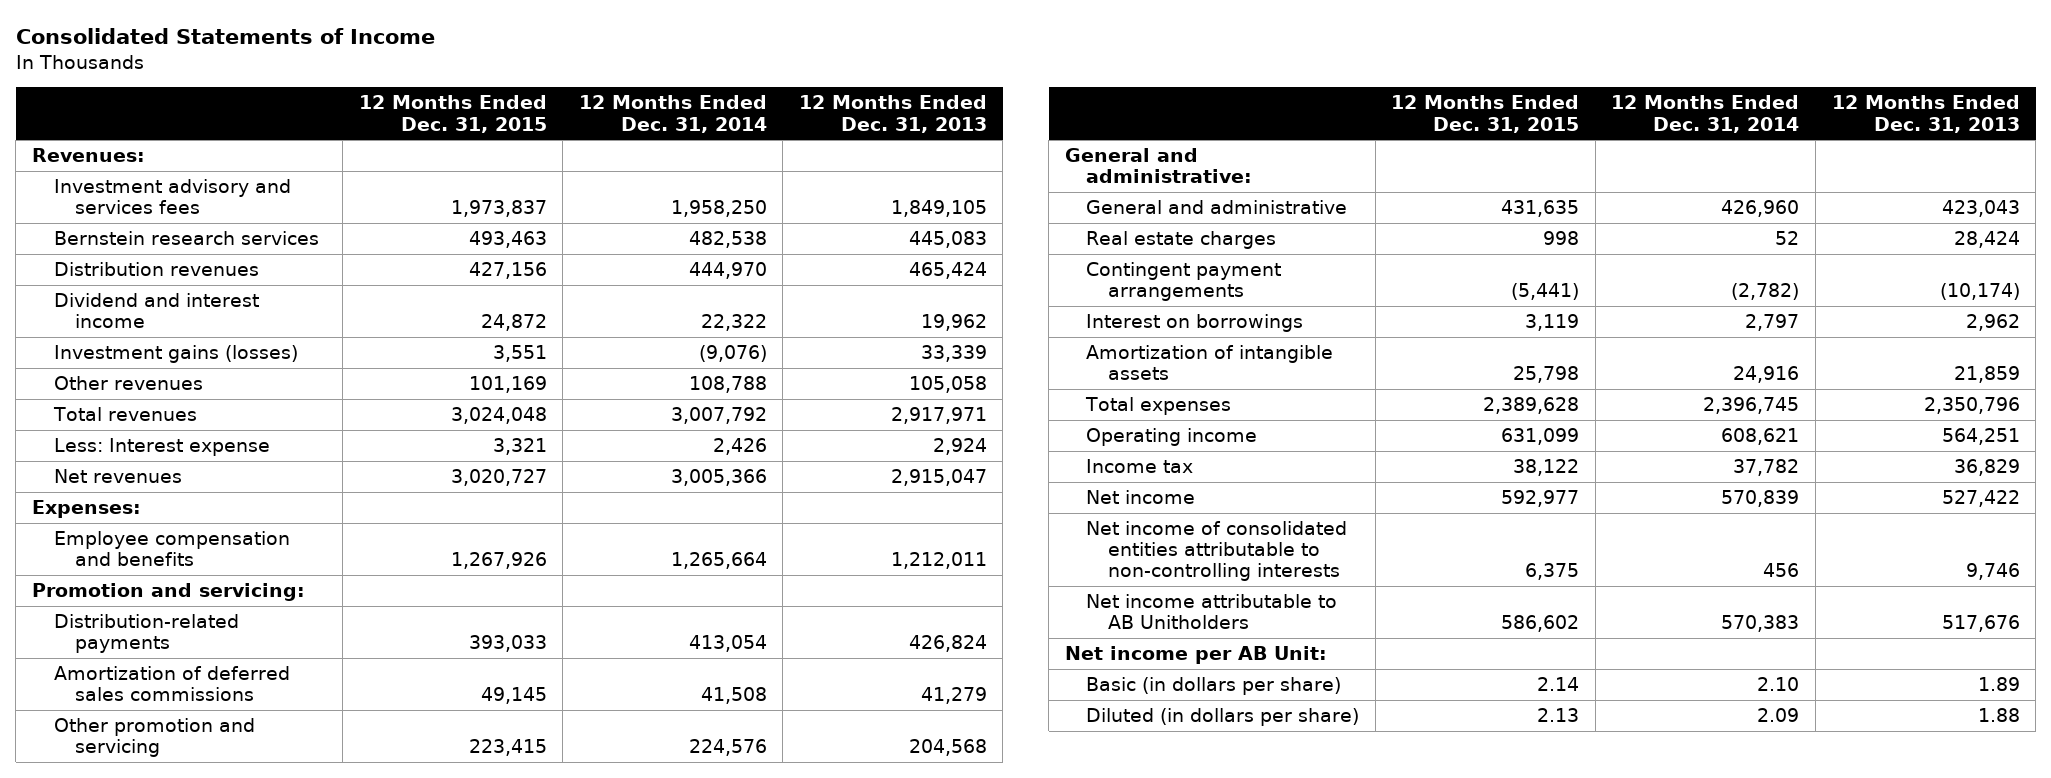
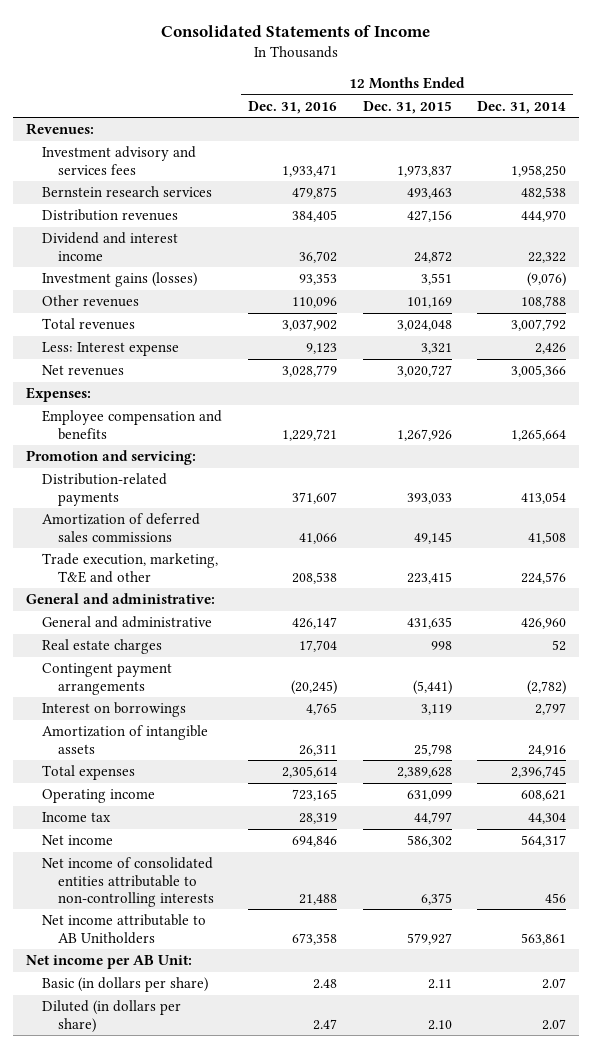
- | 12 Months Ended Dec. 31, 2015 | 12 Months Ended Dec. 31, 2014 | 12 Months Ended Dec. 31, 2013
+ | 12 Months Ended Dec. 31, 2016 | 12 Months Ended Dec. 31, 2015 | 12 Months Ended Dec. 31, 2014
- Other promotion and servicing | 223,415 | 224,576 | 204,568
+ Trade execution, marketing, T&E and other | 208,538 | 223,415 | 224,576
- Income tax | 38,122 | 37,782 | 36,829
- Net income | 592,977 | 570,839 | 527,422
+ Income tax | 28,319 | 44,797 | 44,304
+ Net income | 694,846 | 586,302 | 564,317
- Net income attributable to AB Unitholders | 586,602 | 570,383 | 517,676
+ Net income attributable to AB Unitholders | 673,358 | 579,927 | 563,861
- Basic (in dollars per share) | 2.14 | 2.10 | 1.89
- Diluted (in dollars per share) | 2.13 | 2.09 | 1.88
+ Basic (in dollars per share) | 2.48 | 2.11 | 2.07
+ Diluted (in dollars per share) | 2.47 | 2.10 | 2.07

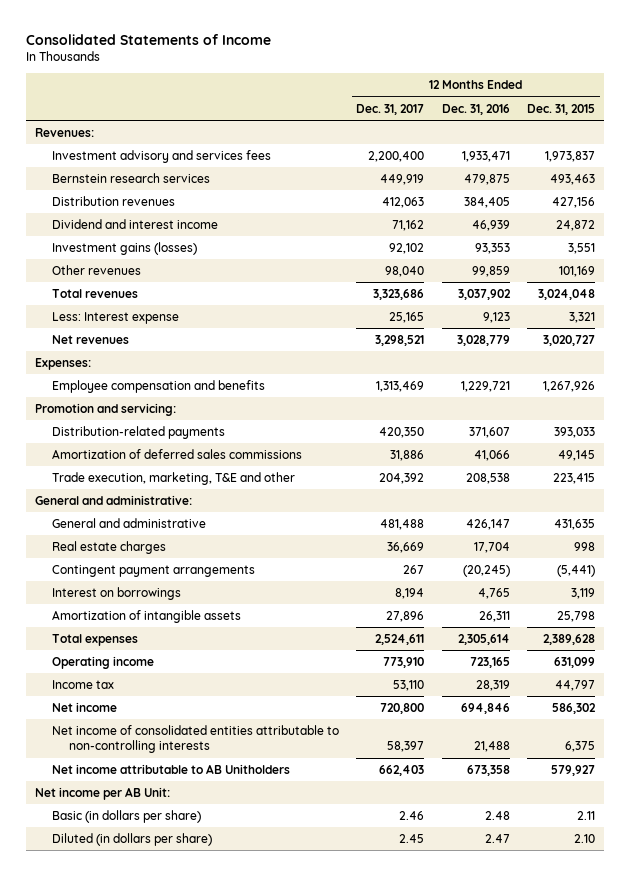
- | 12 Months Ended Dec. 31, 2016 | 12 Months Ended Dec. 31, 2015 | 12 Months Ended Dec. 31, 2014
+ | 12 Months Ended Dec. 31, 2017 | 12 Months Ended Dec. 31, 2016 | 12 Months Ended Dec. 31, 2015
- Dividend and interest income | 36,702 | 24,872 | 22,322
+ Dividend and interest income | 71,162 | 46,939 | 24,872
- Other revenues | 110,096 | 101,169 | 108,788
+ Other revenues | 98,040 | 99,859 | 101,169

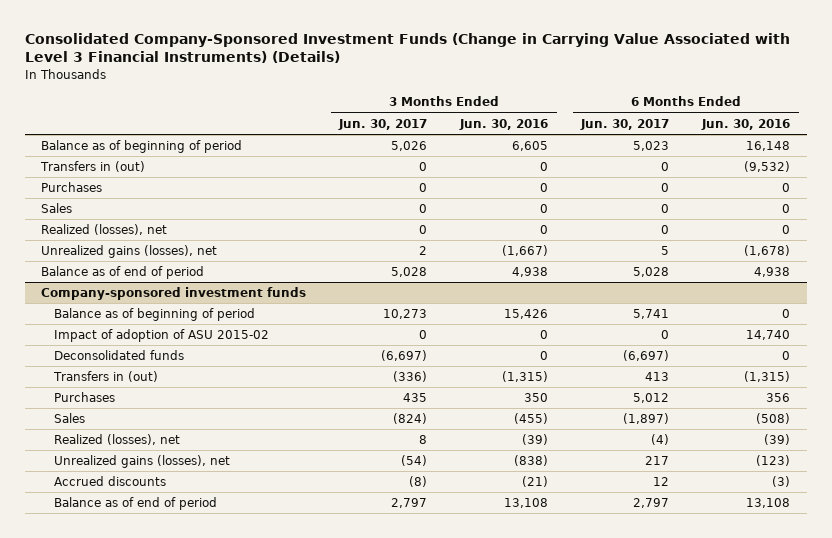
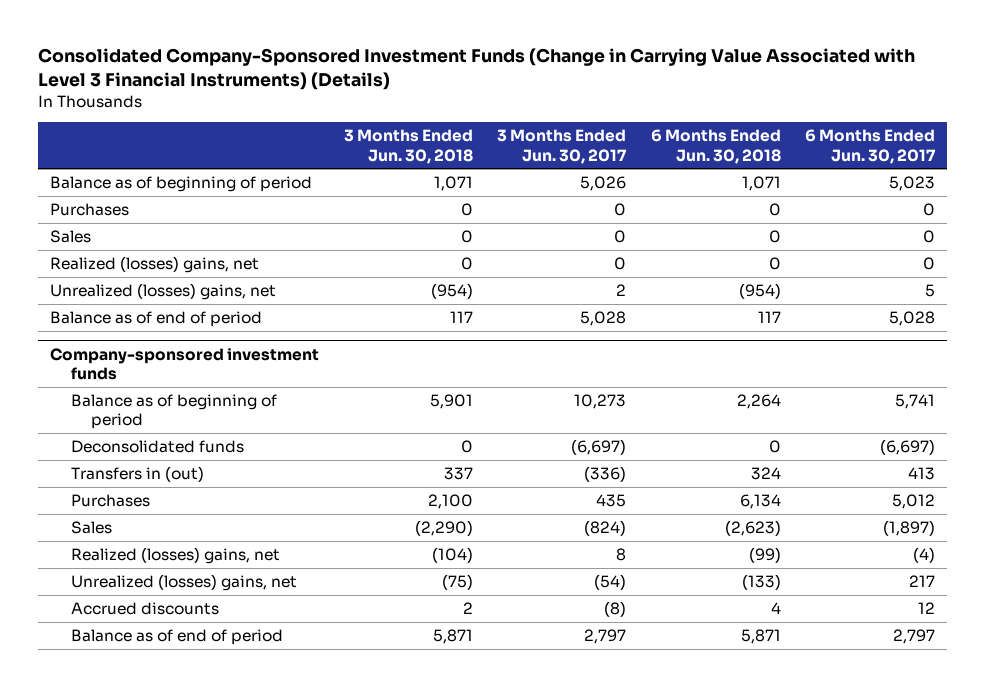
- | 3 Months Ended Jun. 30, 2017 | 3 Months Ended Jun. 30, 2016 | 6 Months Ended Jun. 30, 2017 | 6 Months Ended Jun. 30, 2016
+ | 3 Months Ended Jun. 30, 2018 | 3 Months Ended Jun. 30, 2017 | 6 Months Ended Jun. 30, 2018 | 6 Months Ended Jun. 30, 2017
- Transfers in (out) | 0 | 0 | 0 | (9,532)
- Realized (losses), net | 0 | 0 | 0 | 0
- Unrealized gains (losses), net | 2 | (1,667) | 5 | (1,678)
+ Realized (losses) gains, net | 0 | 0 | 0 | 0
+ Unrealized (losses) gains, net | (954) | 2 | (954) | 5
@ Company-sponsored investment funds
- Impact of adoption of ASU 2015-02 | 0 | 0 | 0 | 14,740
- Realized (losses), net | 8 | (39) | (4) | (39)
- Unrealized gains (losses), net | (54) | (838) | 217 | (123)
+ Realized (losses) gains, net | (104) | 8 | (99) | (4)
+ Unrealized (losses) gains, net | (75) | (54) | (133) | 217

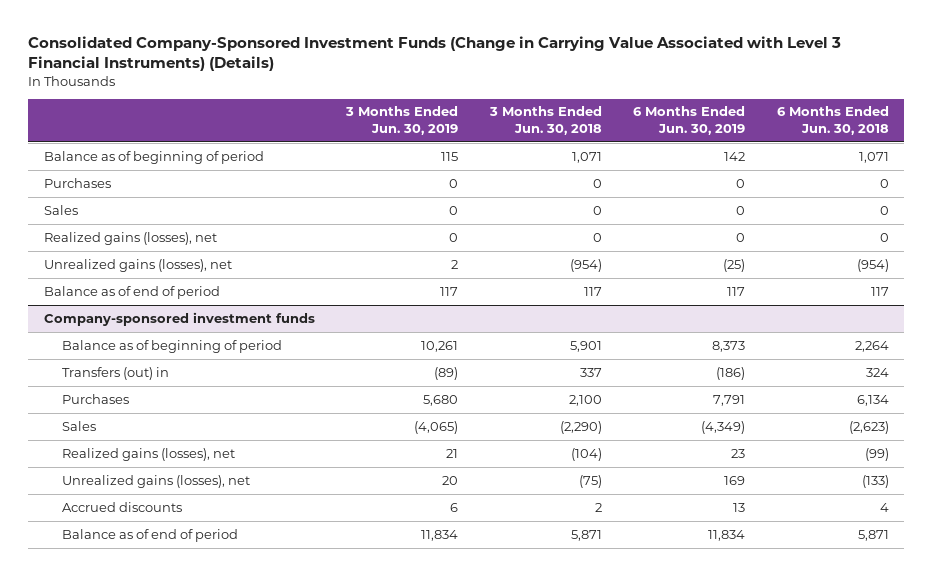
- | 3 Months Ended Jun. 30, 2018 | 3 Months Ended Jun. 30, 2017 | 6 Months Ended Jun. 30, 2018 | 6 Months Ended Jun. 30, 2017
+ | 3 Months Ended Jun. 30, 2019 | 3 Months Ended Jun. 30, 2018 | 6 Months Ended Jun. 30, 2019 | 6 Months Ended Jun. 30, 2018
- Realized (losses) gains, net | 0 | 0 | 0 | 0
- Unrealized (losses) gains, net | (954) | 2 | (954) | 5
+ Realized gains (losses), net | 0 | 0 | 0 | 0
+ Unrealized gains (losses), net | 2 | (954) | (25) | (954)
@ Company-sponsored investment funds
- Deconsolidated funds | 0 | (6,697) | 0 | (6,697)
- Transfers in (out) | 337 | (336) | 324 | 413
+ Transfers (out) in | (89) | 337 | (186) | 324
- Realized (losses) gains, net | (104) | 8 | (99) | (4)
- Unrealized (losses) gains, net | (75) | (54) | (133) | 217
+ Realized gains (losses), net | 21 | (104) | 23 | (99)
+ Unrealized gains (losses), net | 20 | (75) | 169 | (133)

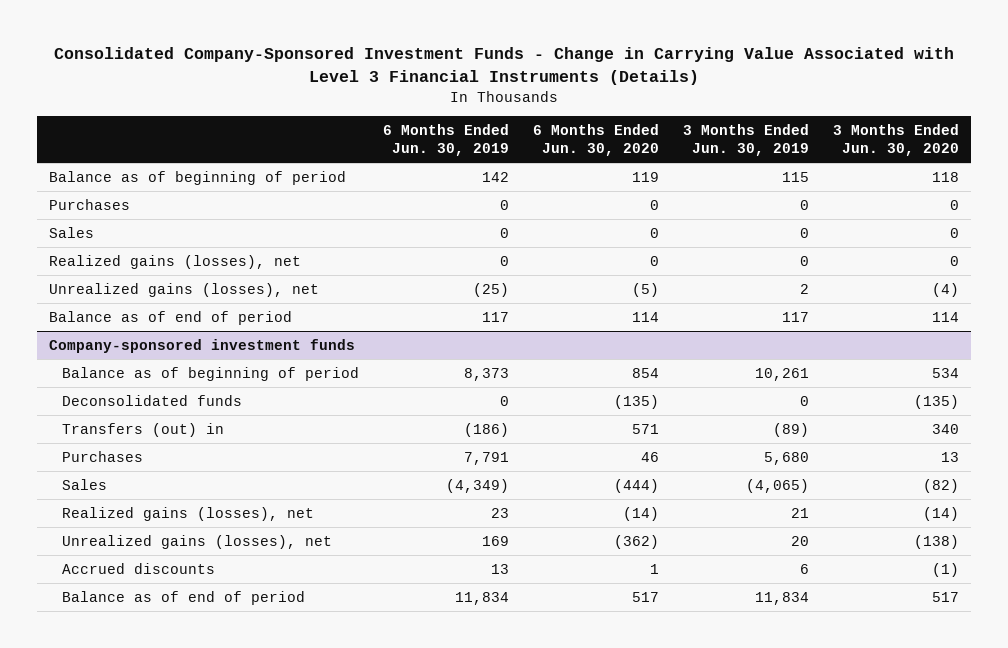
- Consolidated Company-Sponsored Investment Funds (Change in Carrying Value Associated with Level 3 Financial Instruments) (Details)
+ Consolidated Company-Sponsored Investment Funds - Change in Carrying Value Associated with Level 3 Financial Instruments (Details)
- | 3 Months Ended Jun. 30, 2019 | 3 Months Ended Jun. 30, 2018 | 6 Months Ended Jun. 30, 2019 | 6 Months Ended Jun. 30, 2018
+ | 6 Months Ended Jun. 30, 2019 | 6 Months Ended Jun. 30, 2020 | 3 Months Ended Jun. 30, 2019 | 3 Months Ended Jun. 30, 2020
@ Company-sponsored investment funds
+ Deconsolidated funds | 0 | (135) | 0 | (135)

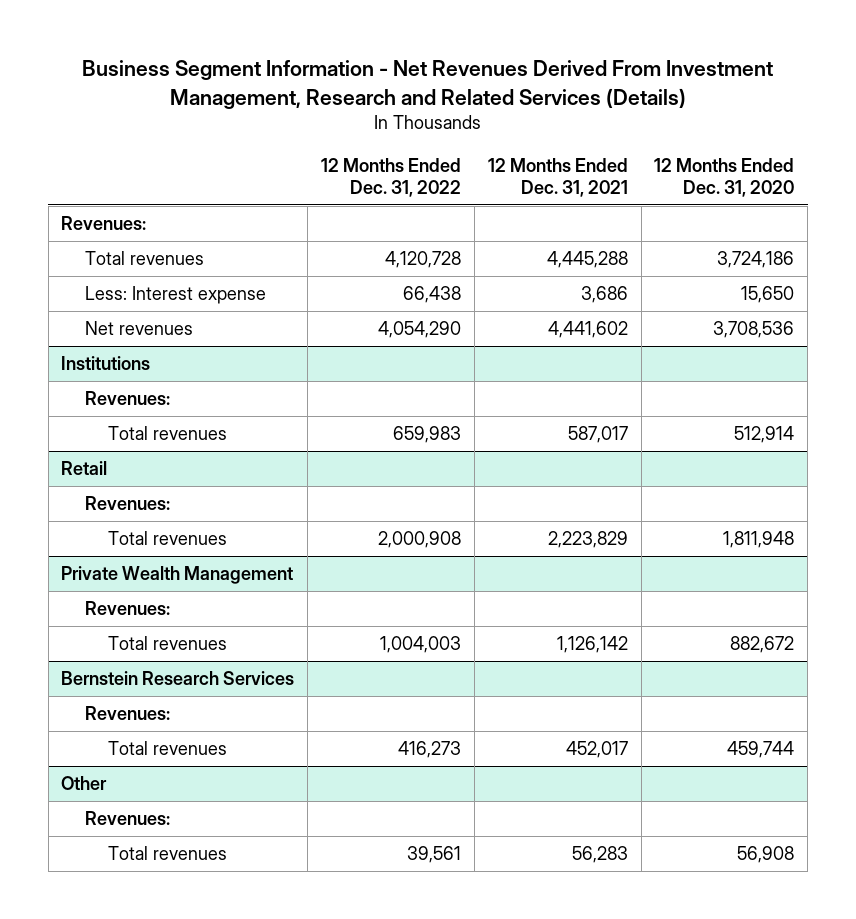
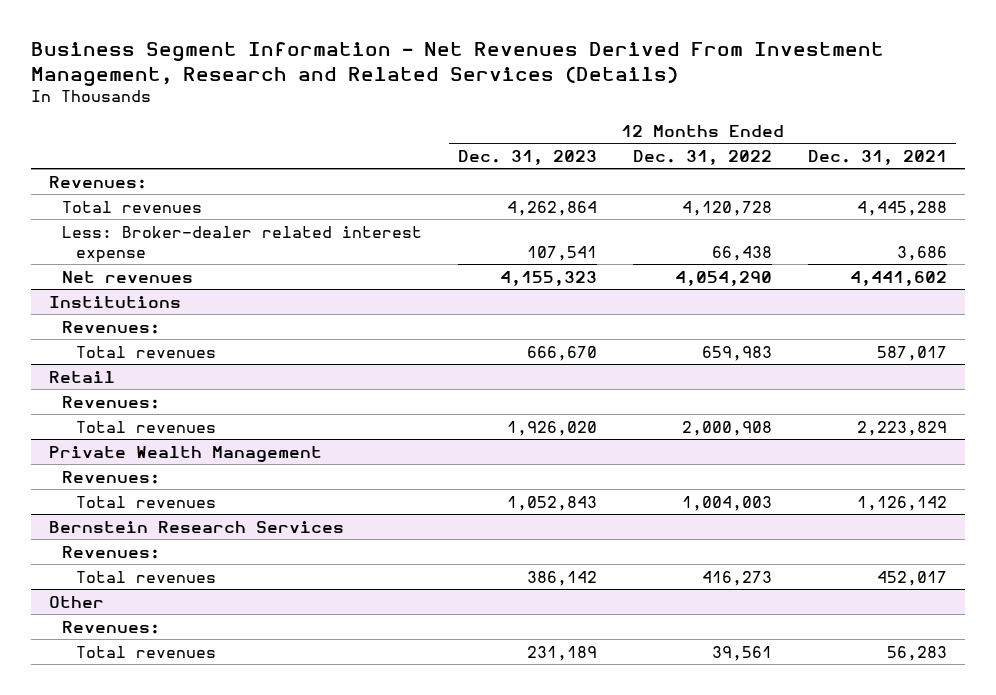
- | 12 Months Ended Dec. 31, 2022 | 12 Months Ended Dec. 31, 2021 | 12 Months Ended Dec. 31, 2020
+ | 12 Months Ended Dec. 31, 2023 | 12 Months Ended Dec. 31, 2022 | 12 Months Ended Dec. 31, 2021
- Less: Interest expense | 66,438 | 3,686 | 15,650
+ Less: Broker-dealer related interest expense | 107,541 | 66,438 | 3,686

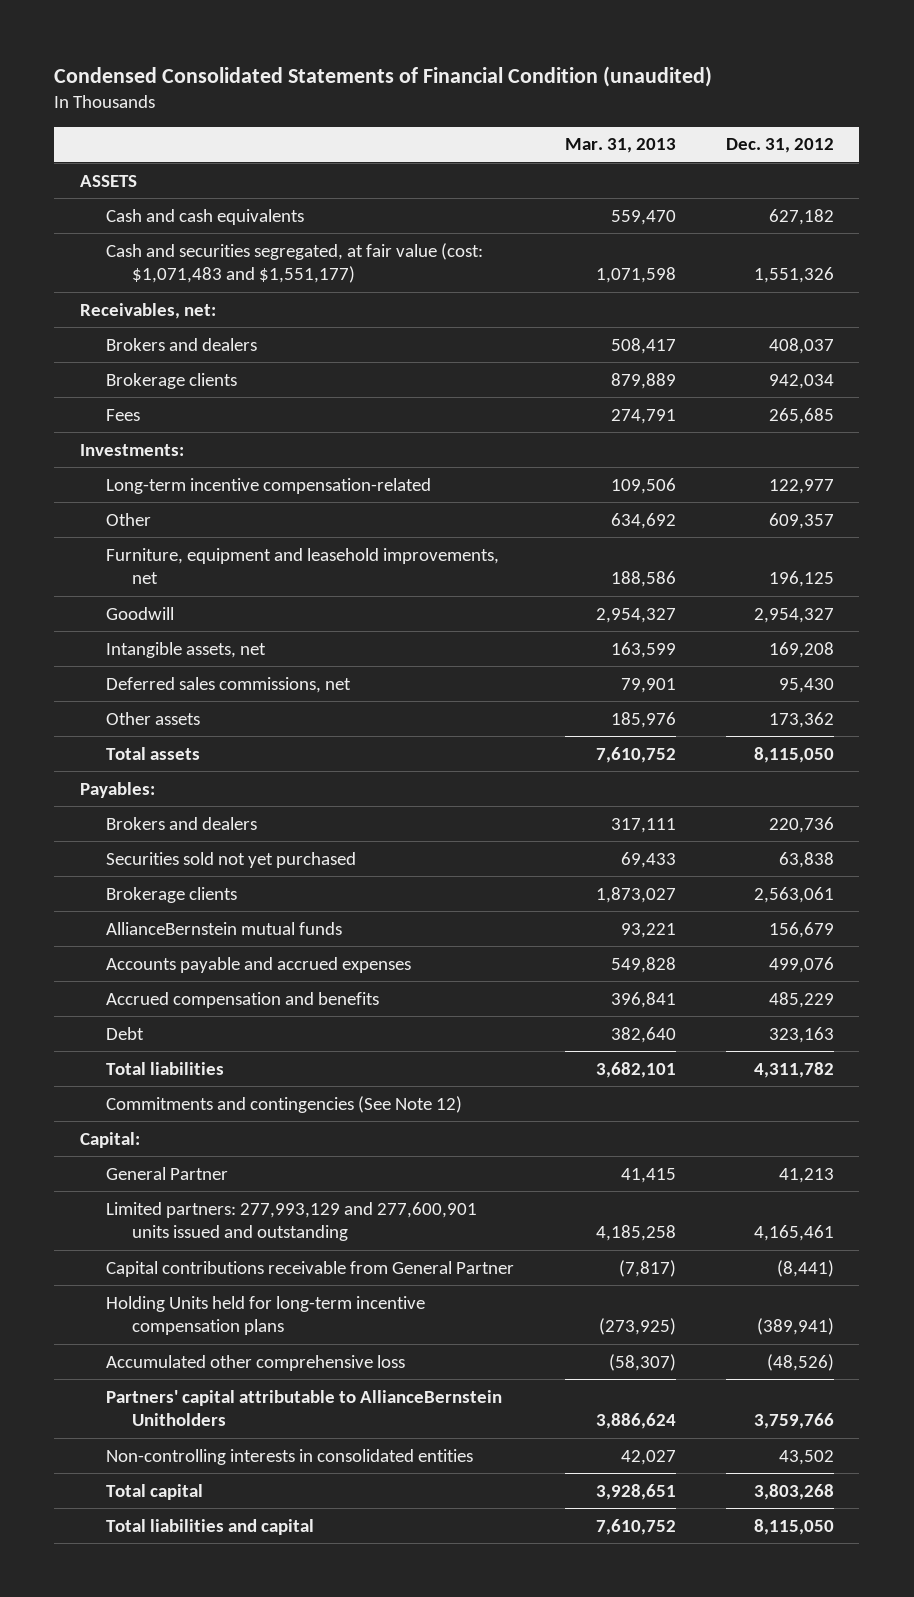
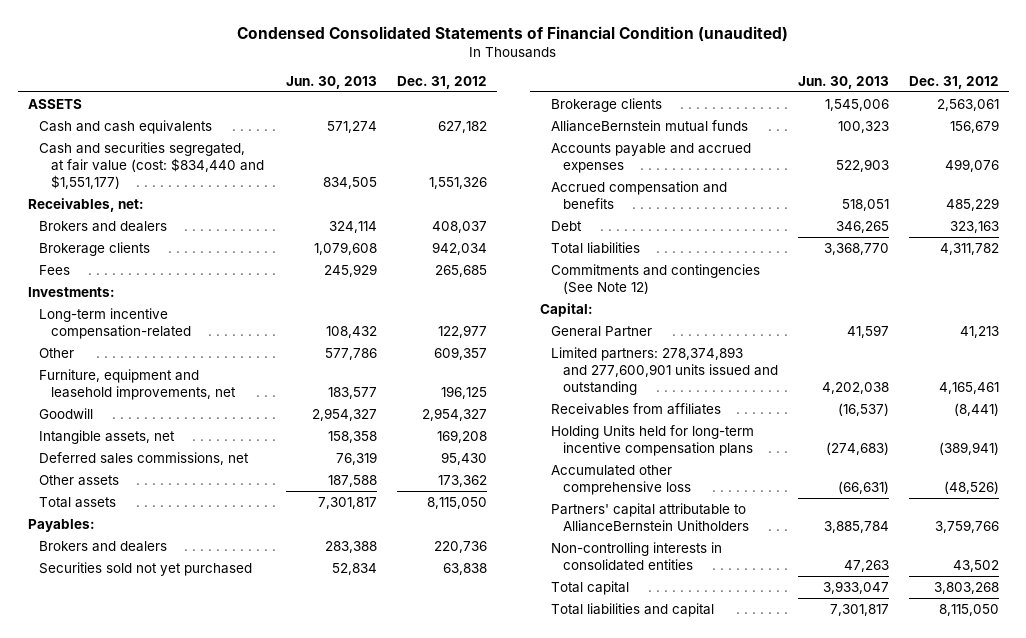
- | Mar. 31, 2013 | Dec. 31, 2012
+ | Jun. 30, 2013 | Dec. 31, 2012
- Cash and securities segregated, at fair value (cost: $1,071,483 and $1,551,177) | 1,071,598 | 1,551,326
+ Cash and securities segregated, at fair value (cost: $834,440 and $1,551,177) | 834,505 | 1,551,326
- Limited partners: 277,993,129 and 277,600,901 units issued and outstanding | 4,185,258 | 4,165,461
- Capital contributions receivable from General Partner | (7,817) | (8,441)
+ Limited partners: 278,374,893 and 277,600,901 units issued and outstanding | 4,202,038 | 4,165,461
+ Receivables from affiliates | (16,537) | (8,441)

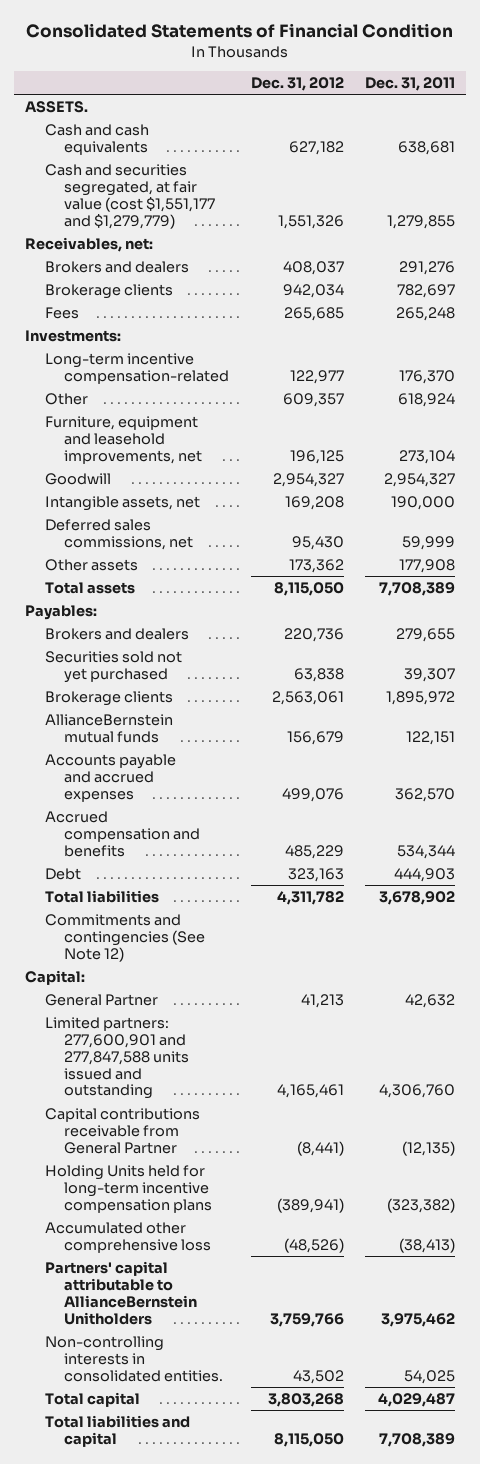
- Condensed Consolidated Statements of Financial Condition (unaudited)
+ Consolidated Statements of Financial Condition
- | Jun. 30, 2013 | Dec. 31, 2012
+ | Dec. 31, 2012 | Dec. 31, 2011
- ASSETS
+ ASSETS.
- Cash and securities segregated, at fair value (cost: $834,440 and $1,551,177) | 834,505 | 1,551,326
+ Cash and securities segregated, at fair value (cost $1,551,177 and $1,279,779) | 1,551,326 | 1,279,855
- Limited partners: 278,374,893 and 277,600,901 units issued and outstanding | 4,202,038 | 4,165,461
- Receivables from affiliates | (16,537) | (8,441)
+ Limited partners: 277,600,901 and 277,847,588 units issued and outstanding | 4,165,461 | 4,306,760
+ Capital contributions receivable from General Partner | (8,441) | (12,135)
- Non-controlling interests in consolidated entities | 47,263 | 43,502
+ Non-controlling interests in consolidated entities. | 43,502 | 54,025

